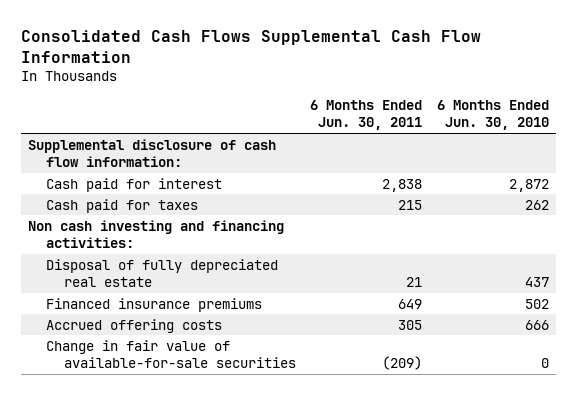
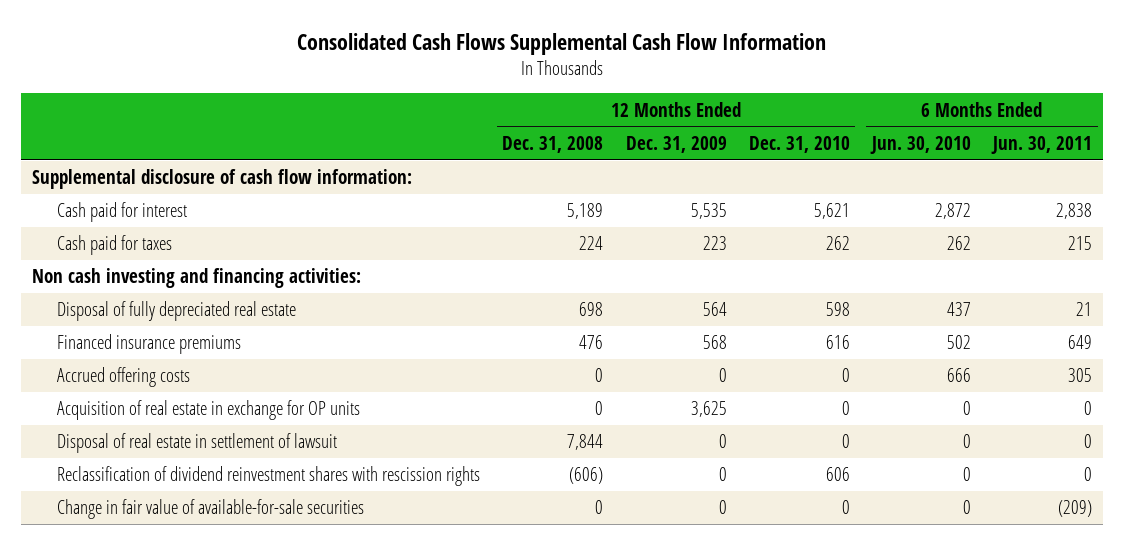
- | 6 Months Ended Jun. 30, 2011 | 6 Months Ended Jun. 30, 2010
+ | 12 Months Ended Dec. 31, 2008 | 12 Months Ended Dec. 31, 2009 | 12 Months Ended Dec. 31, 2010 | 6 Months Ended Jun. 30, 2010 | 6 Months Ended Jun. 30, 2011
+ Acquisition of real estate in exchange for OP units | 0 | 3,625 | 0 | 0 | 0
+ Disposal of real estate in settlement of lawsuit | 7,844 | 0 | 0 | 0 | 0
+ Reclassification of dividend reinvestment shares with rescission rights | (606) | 0 | 606 | 0 | 0

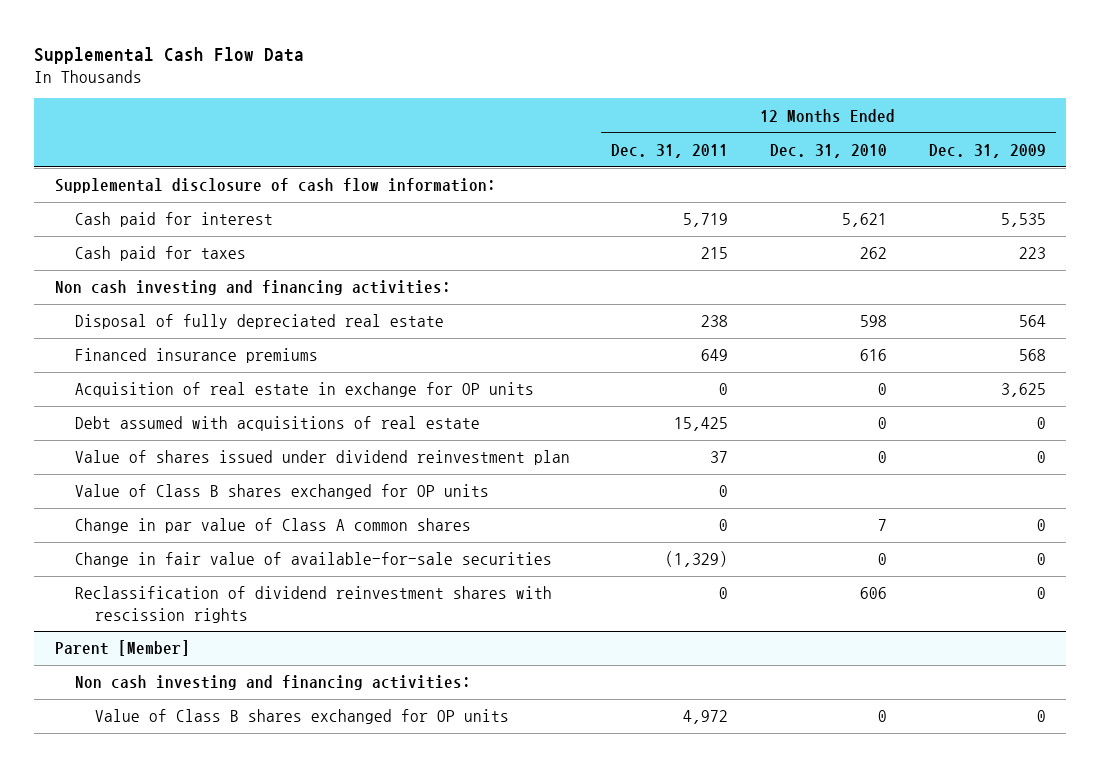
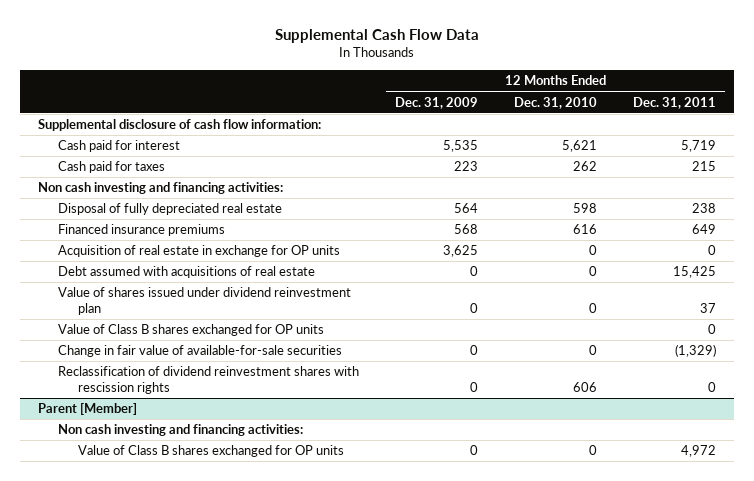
- | 12 Months Ended Dec. 31, 2011 | 12 Months Ended Dec. 31, 2010 | 12 Months Ended Dec. 31, 2009
+ | 12 Months Ended Dec. 31, 2009 | 12 Months Ended Dec. 31, 2010 | 12 Months Ended Dec. 31, 2011
- Change in par value of Class A common shares | 0 | 7 | 0

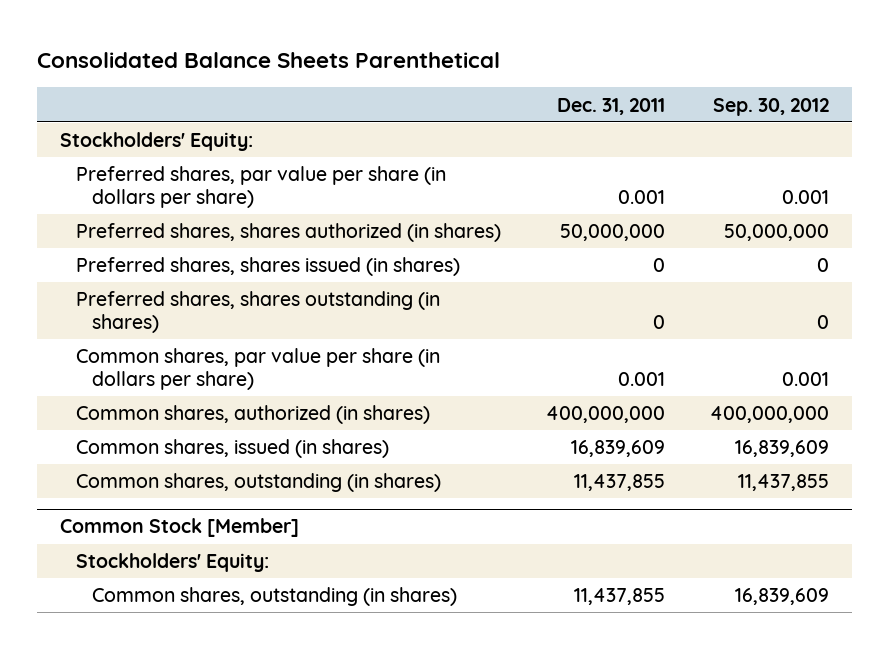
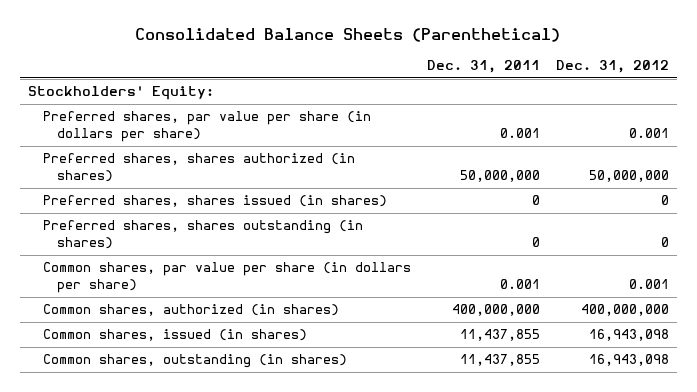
- Consolidated Balance Sheets Parenthetical
+ Consolidated Balance Sheets (Parenthetical)
- | Dec. 31, 2011 | Sep. 30, 2012
+ | Dec. 31, 2011 | Dec. 31, 2012
- Common shares, issued (in shares) | 16,839,609 | 16,839,609
- Common shares, outstanding (in shares) | 11,437,855 | 11,437,855
- Common Stock [Member]
- Stockholders' Equity:
+ Common shares, issued (in shares) | 11,437,855 | 16,943,098

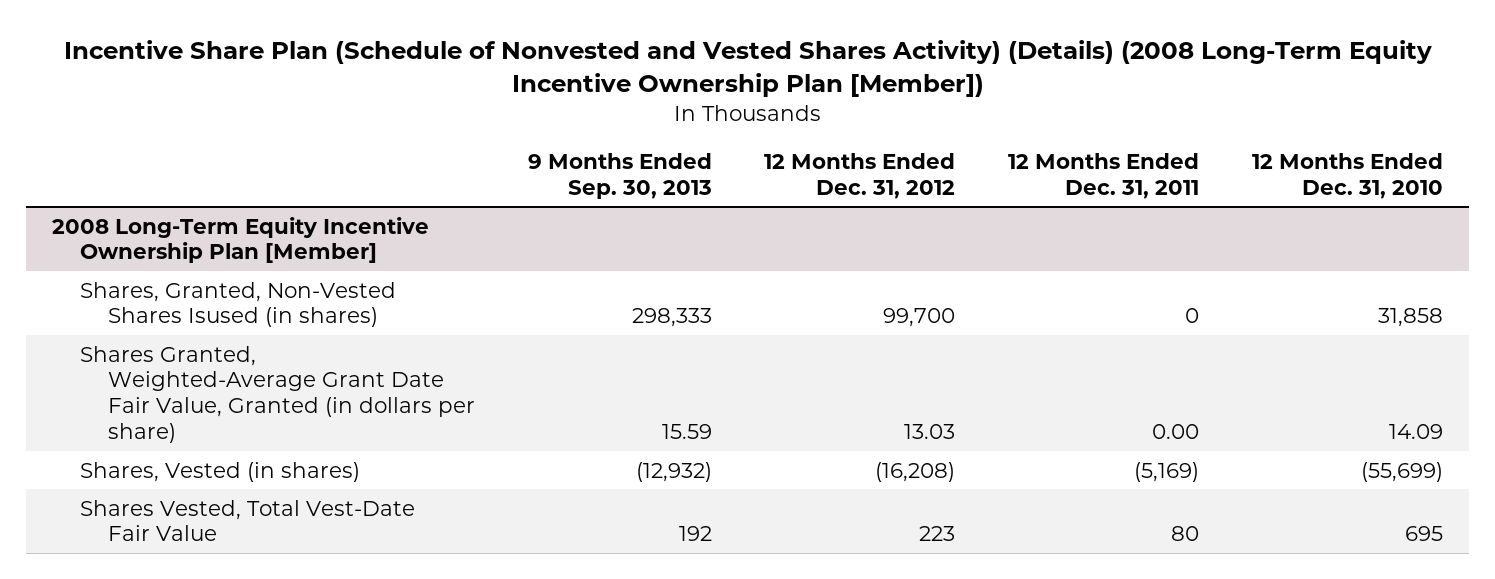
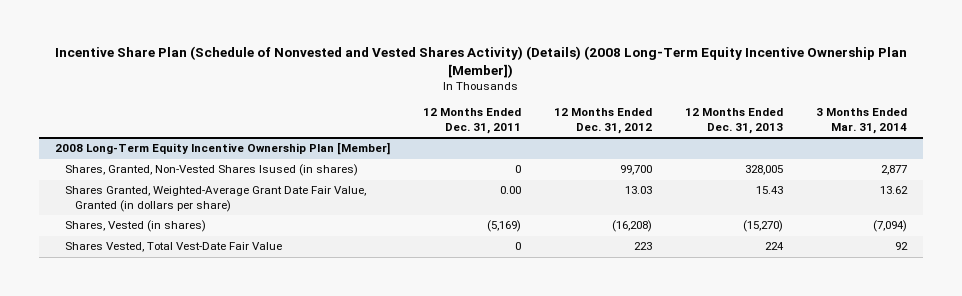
- | 9 Months Ended Sep. 30, 2013 | 12 Months Ended Dec. 31, 2012 | 12 Months Ended Dec. 31, 2011 | 12 Months Ended Dec. 31, 2010
+ | 12 Months Ended Dec. 31, 2011 | 12 Months Ended Dec. 31, 2012 | 12 Months Ended Dec. 31, 2013 | 3 Months Ended Mar. 31, 2014
@ 2008 Long-Term Equity Incentive Ownership Plan [Member]
- Shares Vested, Total Vest-Date Fair Value | 192 | 223 | 80 | 695
+ Shares Vested, Total Vest-Date Fair Value | 0 | 223 | 224 | 92

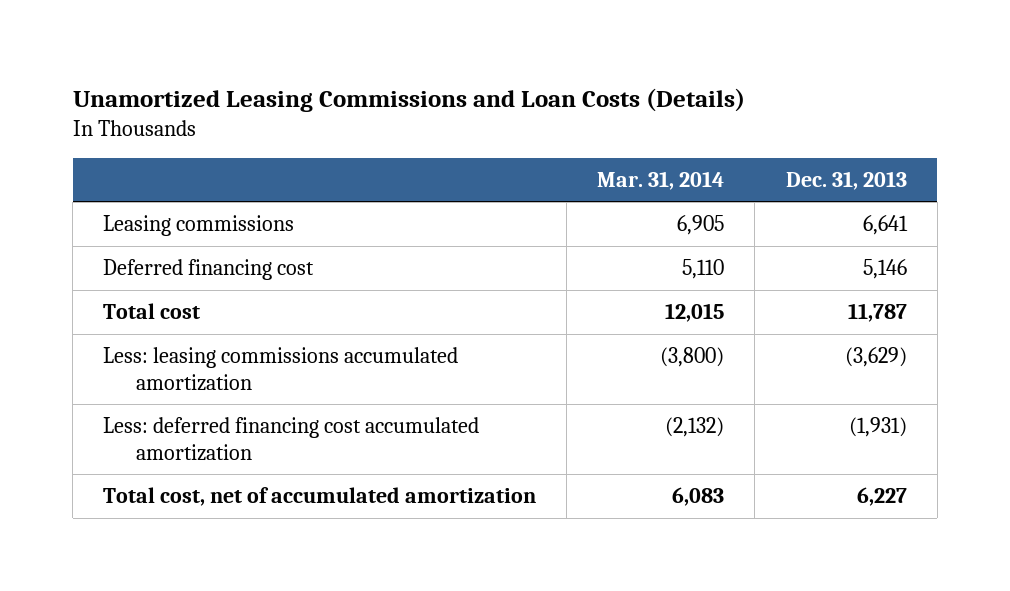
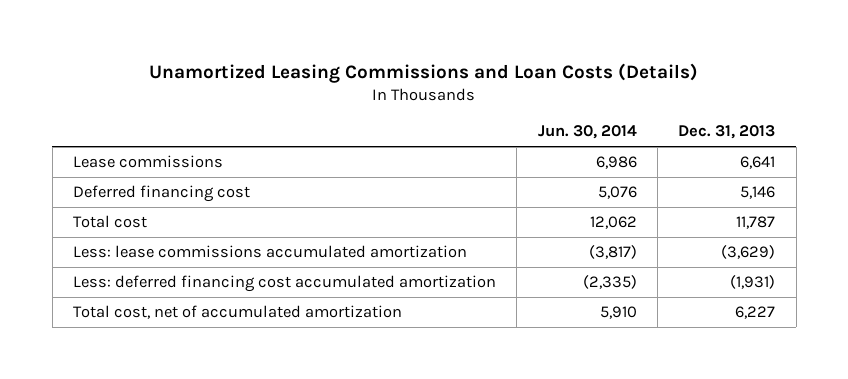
- | Mar. 31, 2014 | Dec. 31, 2013
+ | Jun. 30, 2014 | Dec. 31, 2013
- Leasing commissions | 6,905 | 6,641
+ Lease commissions | 6,986 | 6,641
- Less: leasing commissions accumulated amortization | (3,800) | (3,629)
+ Less: lease commissions accumulated amortization | (3,817) | (3,629)

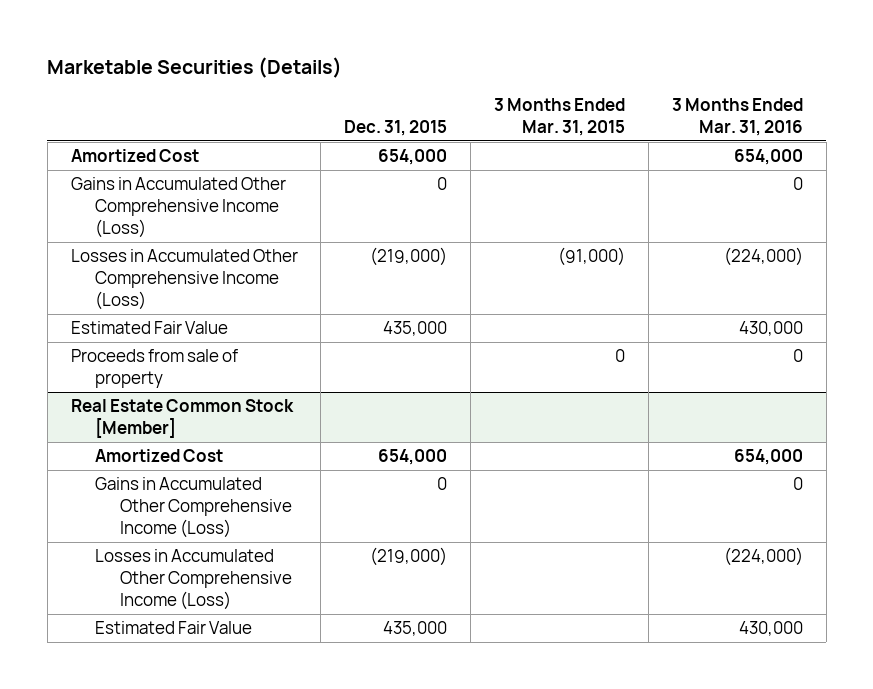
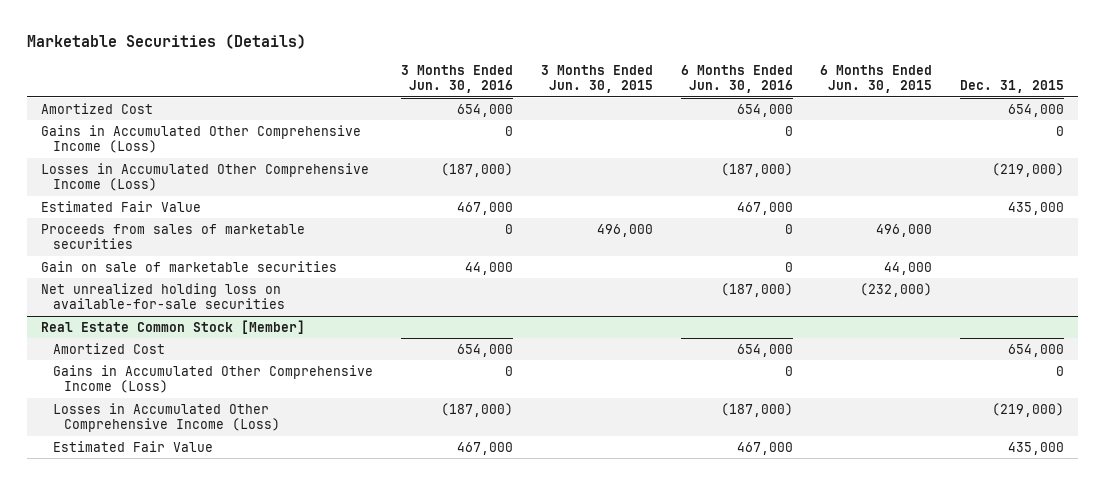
- | Dec. 31, 2015 | 3 Months Ended Mar. 31, 2015 | 3 Months Ended Mar. 31, 2016
+ | 3 Months Ended Jun. 30, 2016 | 3 Months Ended Jun. 30, 2015 | 6 Months Ended Jun. 30, 2016 | 6 Months Ended Jun. 30, 2015 | Dec. 31, 2015
- Proceeds from sale of property | | 0 | 0
+ Proceeds from sales of marketable securities | 0 | 496,000 | 0 | 496,000 |
+ Gain on sale of marketable securities | 44,000 | | 0 | 44,000 |
+ Net unrealized holding loss on available-for-sale securities | | | (187,000) | (232,000) |

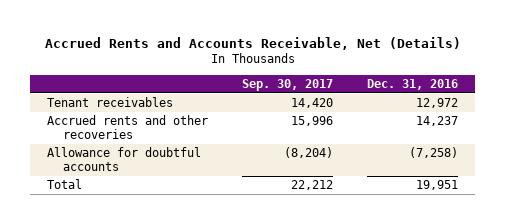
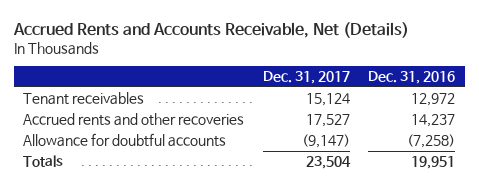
- | Sep. 30, 2017 | Dec. 31, 2016
+ | Dec. 31, 2017 | Dec. 31, 2016
- Total | 22,212 | 19,951
+ Totals | 23,504 | 19,951

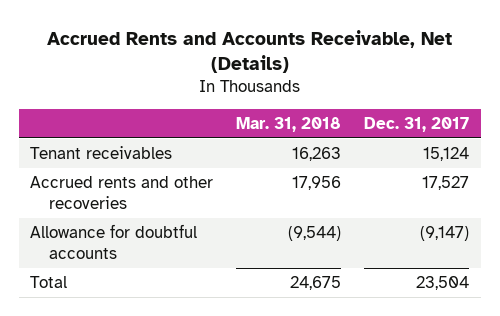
- | Dec. 31, 2017 | Dec. 31, 2016
+ | Mar. 31, 2018 | Dec. 31, 2017
- Totals | 23,504 | 19,951
+ Total | 24,675 | 23,504

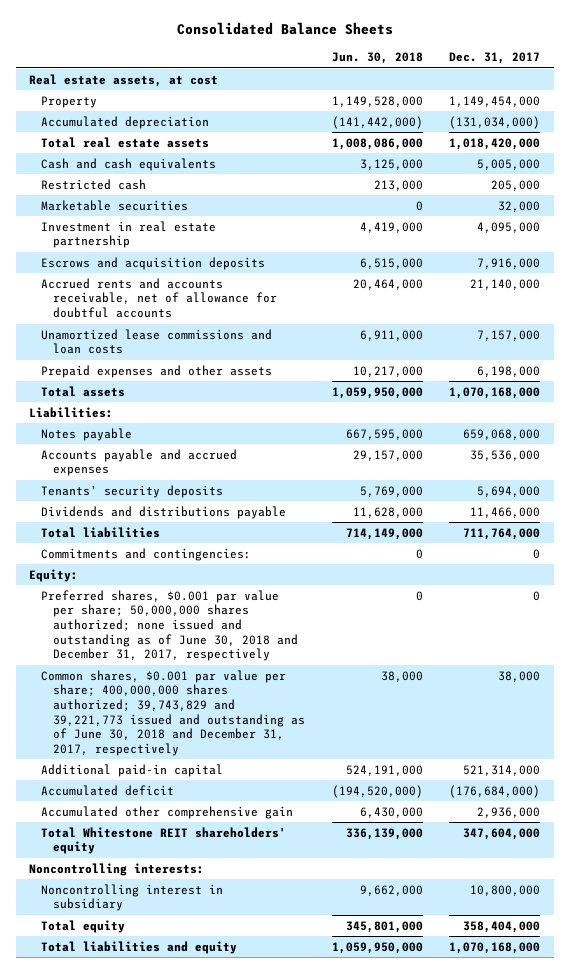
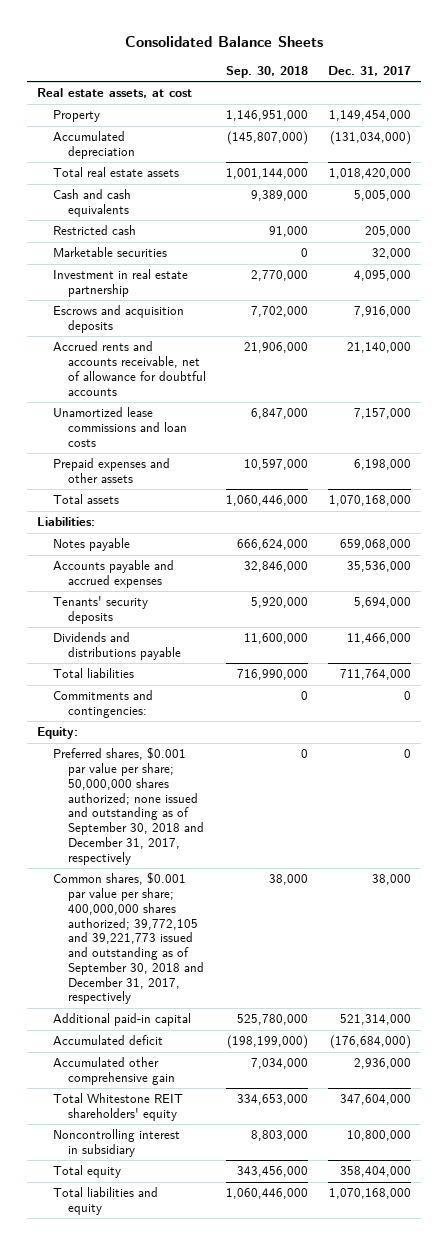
- | Jun. 30, 2018 | Dec. 31, 2017
+ | Sep. 30, 2018 | Dec. 31, 2017
- Preferred shares, $0.001 par value per share; 50,000,000 shares authorized; none issued and outstanding as of June 30, 2018 and December 31, 2017, respectively | 0 | 0
- Common shares, $0.001 par value per share; 400,000,000 shares authorized; 39,743,829 and 39,221,773 issued and outstanding as of June 30, 2018 and December 31, 2017, respectively | 38,000 | 38,000
+ Preferred shares, $0.001 par value per share; 50,000,000 shares authorized; none issued and outstanding as of September 30, 2018 and December 31, 2017, respectively | 0 | 0
+ Common shares, $0.001 par value per share; 400,000,000 shares authorized; 39,772,105 and 39,221,773 issued and outstanding as of September 30, 2018 and December 31, 2017, respectively | 38,000 | 38,000
- Noncontrolling interests:

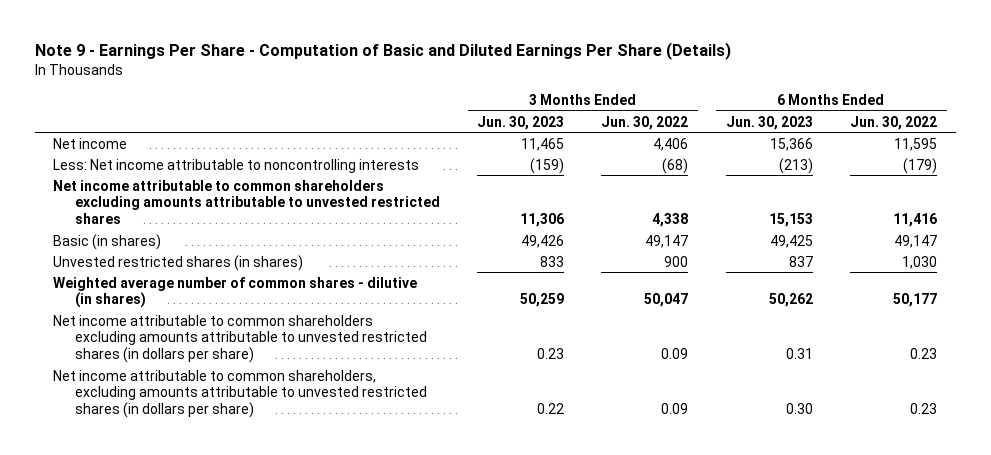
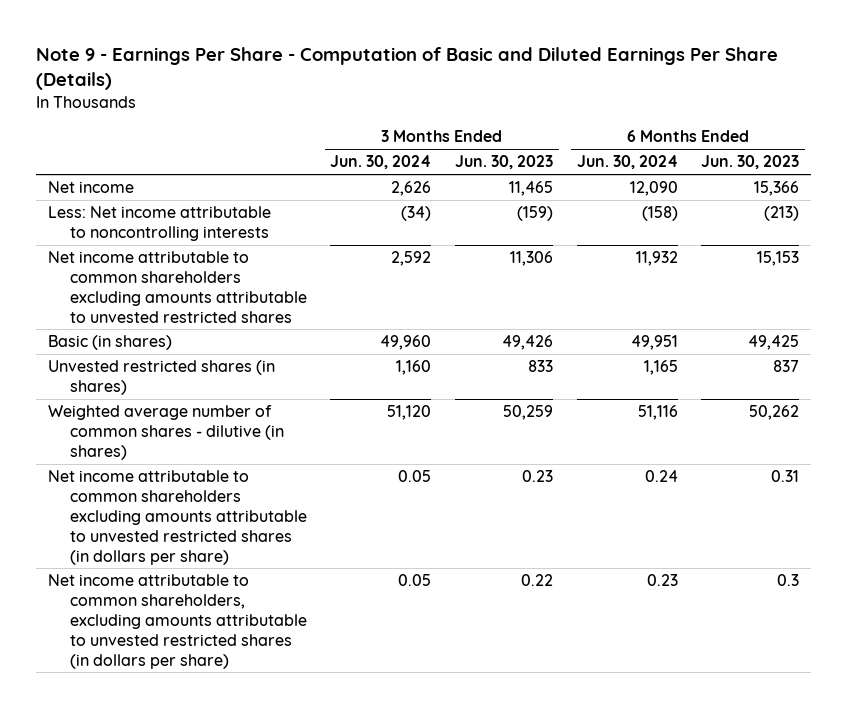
- | 3 Months Ended Jun. 30, 2023 | 3 Months Ended Jun. 30, 2022 | 6 Months Ended Jun. 30, 2023 | 6 Months Ended Jun. 30, 2022
+ | 3 Months Ended Jun. 30, 2024 | 3 Months Ended Jun. 30, 2023 | 6 Months Ended Jun. 30, 2024 | 6 Months Ended Jun. 30, 2023
- Net income attributable to common shareholders, excluding amounts attributable to unvested restricted shares (in dollars per share) | 0.22 | 0.09 | 0.30 | 0.23
+ Net income attributable to common shareholders, excluding amounts attributable to unvested restricted shares (in dollars per share) | 0.05 | 0.22 | 0.23 | 0.3

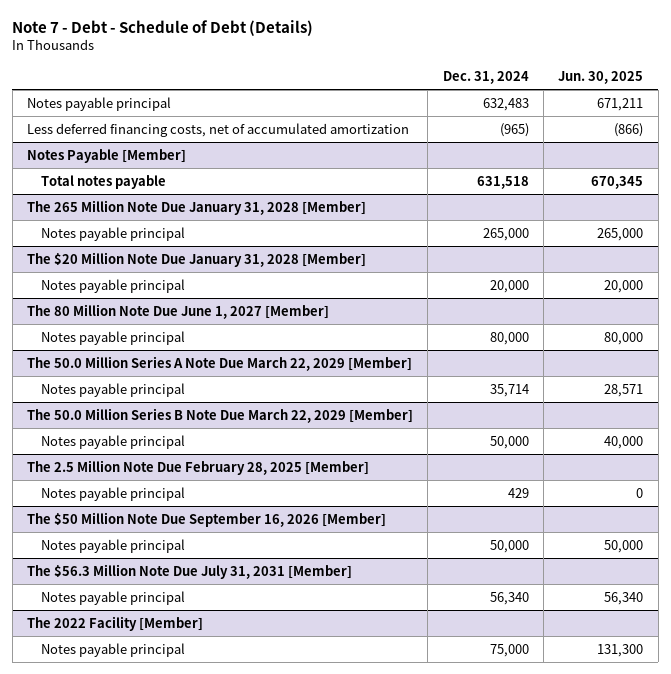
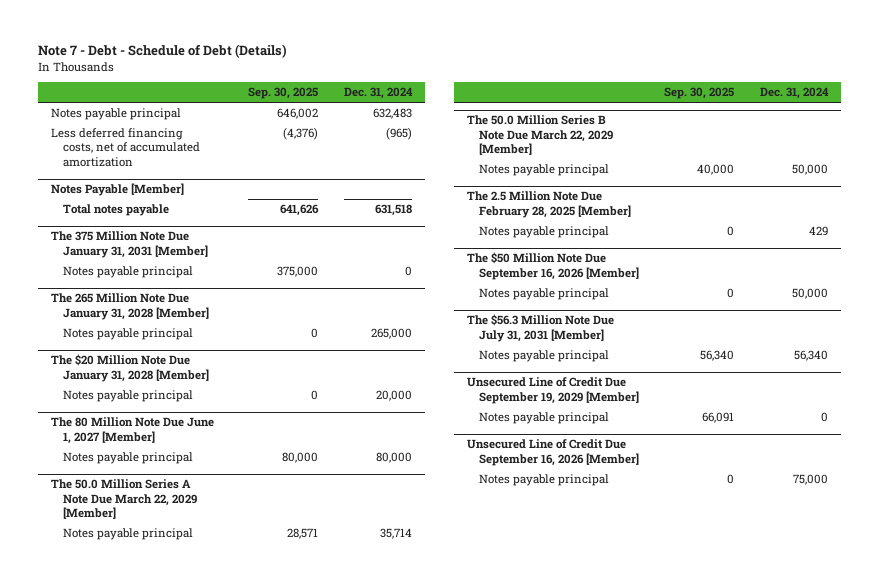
- | Dec. 31, 2024 | Jun. 30, 2025
+ | Sep. 30, 2025 | Dec. 31, 2024
+ The 375 Million Note Due January 31, 2031 [Member]
+ Notes payable principal | 375,000 | 0
- The 2022 Facility [Member]
+ Unsecured Line of Credit Due September 19, 2029 [Member]
+ Notes payable principal | 66,091 | 0
+ Unsecured Line of Credit Due September 16, 2026 [Member]

